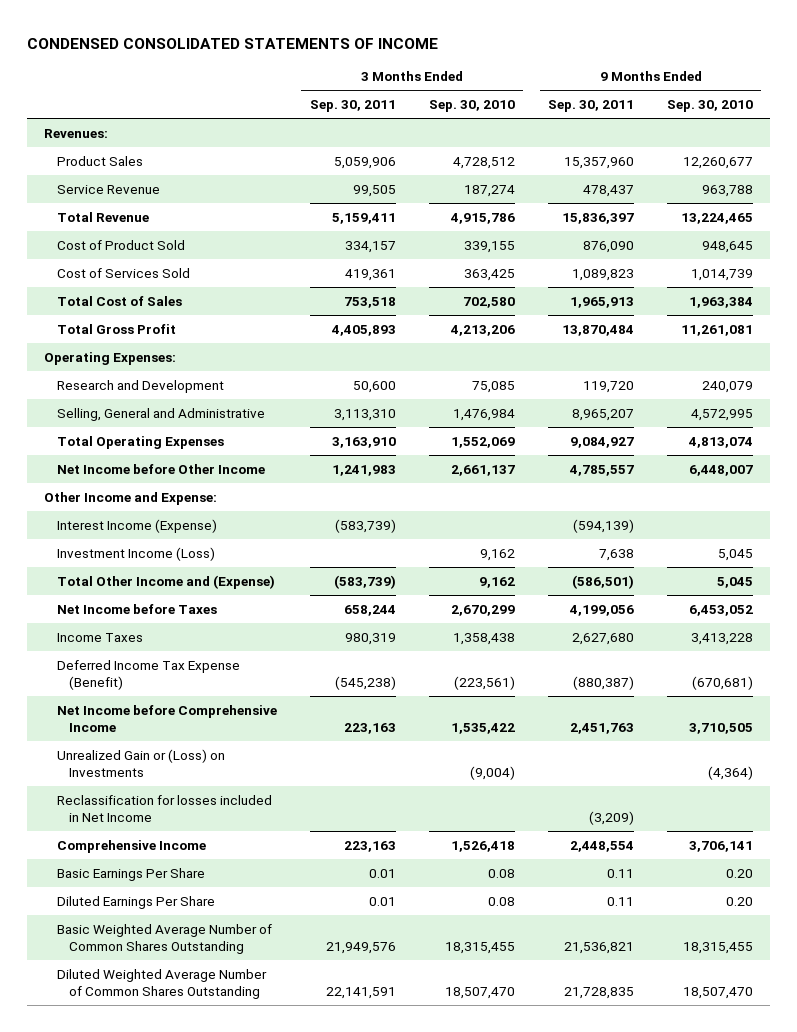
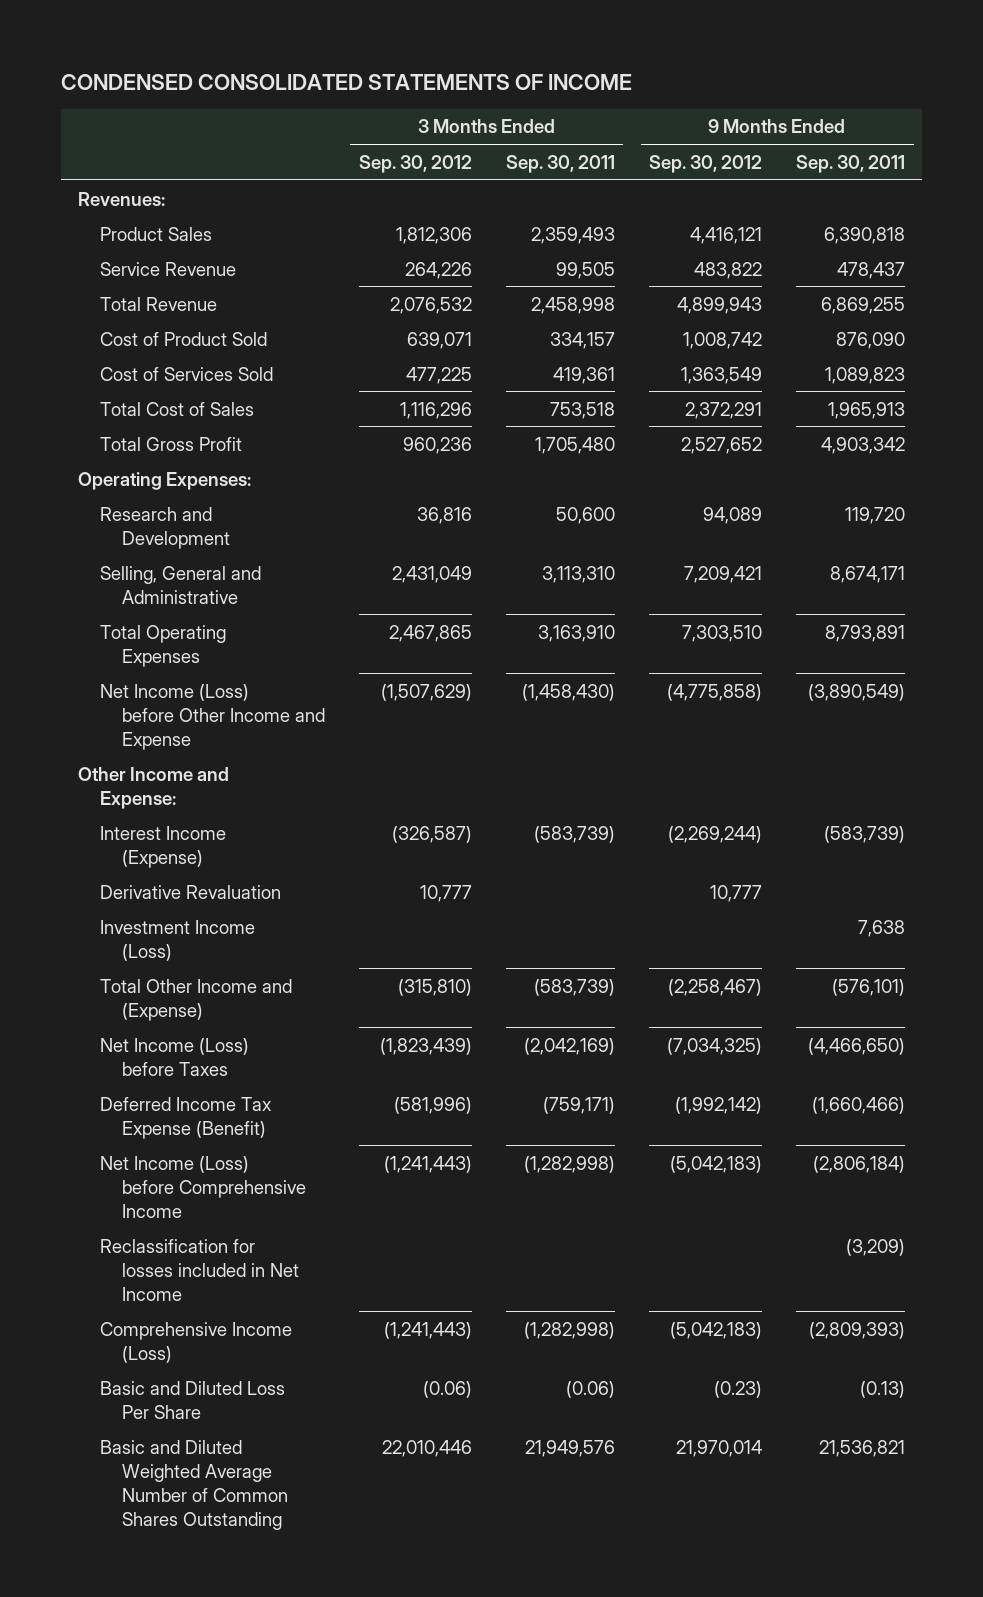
- | 3 Months Ended Sep. 30, 2011 | 3 Months Ended Sep. 30, 2010 | 9 Months Ended Sep. 30, 2011 | 9 Months Ended Sep. 30, 2010
+ | 3 Months Ended Sep. 30, 2012 | 3 Months Ended Sep. 30, 2011 | 9 Months Ended Sep. 30, 2012 | 9 Months Ended Sep. 30, 2011
- Product Sales | 5,059,906 | 4,728,512 | 15,357,960 | 12,260,677
+ Product Sales | 1,812,306 | 2,359,493 | 4,416,121 | 6,390,818
- Total Revenue | 5,159,411 | 4,915,786 | 15,836,397 | 13,224,465
+ Total Revenue | 2,076,532 | 2,458,998 | 4,899,943 | 6,869,255
- Total Gross Profit | 4,405,893 | 4,213,206 | 13,870,484 | 11,261,081
+ Total Gross Profit | 960,236 | 1,705,480 | 2,527,652 | 4,903,342
- Selling, General and Administrative | 3,113,310 | 1,476,984 | 8,965,207 | 4,572,995
- Total Operating Expenses | 3,163,910 | 1,552,069 | 9,084,927 | 4,813,074
- Net Income before Other Income | 1,241,983 | 2,661,137 | 4,785,557 | 6,448,007
+ Selling, General and Administrative | 2,431,049 | 3,113,310 | 7,209,421 | 8,674,171
+ Total Operating Expenses | 2,467,865 | 3,163,910 | 7,303,510 | 8,793,891
+ Net Income (Loss) before Other Income and Expense | (1,507,629) | (1,458,430) | (4,775,858) | (3,890,549)
- Interest Income (Expense) | (583,739) | | (594,139) |
+ Interest Income (Expense) | (326,587) | (583,739) | (2,269,244) | (583,739)
+ Derivative Revaluation | 10,777 | | 10,777 |
- Total Other Income and (Expense) | (583,739) | 9,162 | (586,501) | 5,045
- Net Income before Taxes | 658,244 | 2,670,299 | 4,199,056 | 6,453,052
- Income Taxes | 980,319 | 1,358,438 | 2,627,680 | 3,413,228
- Deferred Income Tax Expense (Benefit) | (545,238) | (223,561) | (880,387) | (670,681)
- Net Income before Comprehensive Income | 223,163 | 1,535,422 | 2,451,763 | 3,710,505
- Unrealized Gain or (Loss) on Investments | | (9,004) | | (4,364)
+ Total Other Income and (Expense) | (315,810) | (583,739) | (2,258,467) | (576,101)
+ Net Income (Loss) before Taxes | (1,823,439) | (2,042,169) | (7,034,325) | (4,466,650)
+ Deferred Income Tax Expense (Benefit) | (581,996) | (759,171) | (1,992,142) | (1,660,466)
+ Net Income (Loss) before Comprehensive Income | (1,241,443) | (1,282,998) | (5,042,183) | (2,806,184)
- Comprehensive Income | 223,163 | 1,526,418 | 2,448,554 | 3,706,141
- Basic Earnings Per Share | 0.01 | 0.08 | 0.11 | 0.20
- Diluted Earnings Per Share | 0.01 | 0.08 | 0.11 | 0.20
- Basic Weighted Average Number of Common Shares Outstanding | 21,949,576 | 18,315,455 | 21,536,821 | 18,315,455
- Diluted Weighted Average Number of Common Shares Outstanding | 22,141,591 | 18,507,470 | 21,728,835 | 18,507,470
+ Comprehensive Income (Loss) | (1,241,443) | (1,282,998) | (5,042,183) | (2,809,393)
+ Basic and Diluted Loss Per Share | (0.06) | (0.06) | (0.23) | (0.13)
+ Basic and Diluted Weighted Average Number of Common Shares Outstanding | 22,010,446 | 21,949,576 | 21,970,014 | 21,536,821

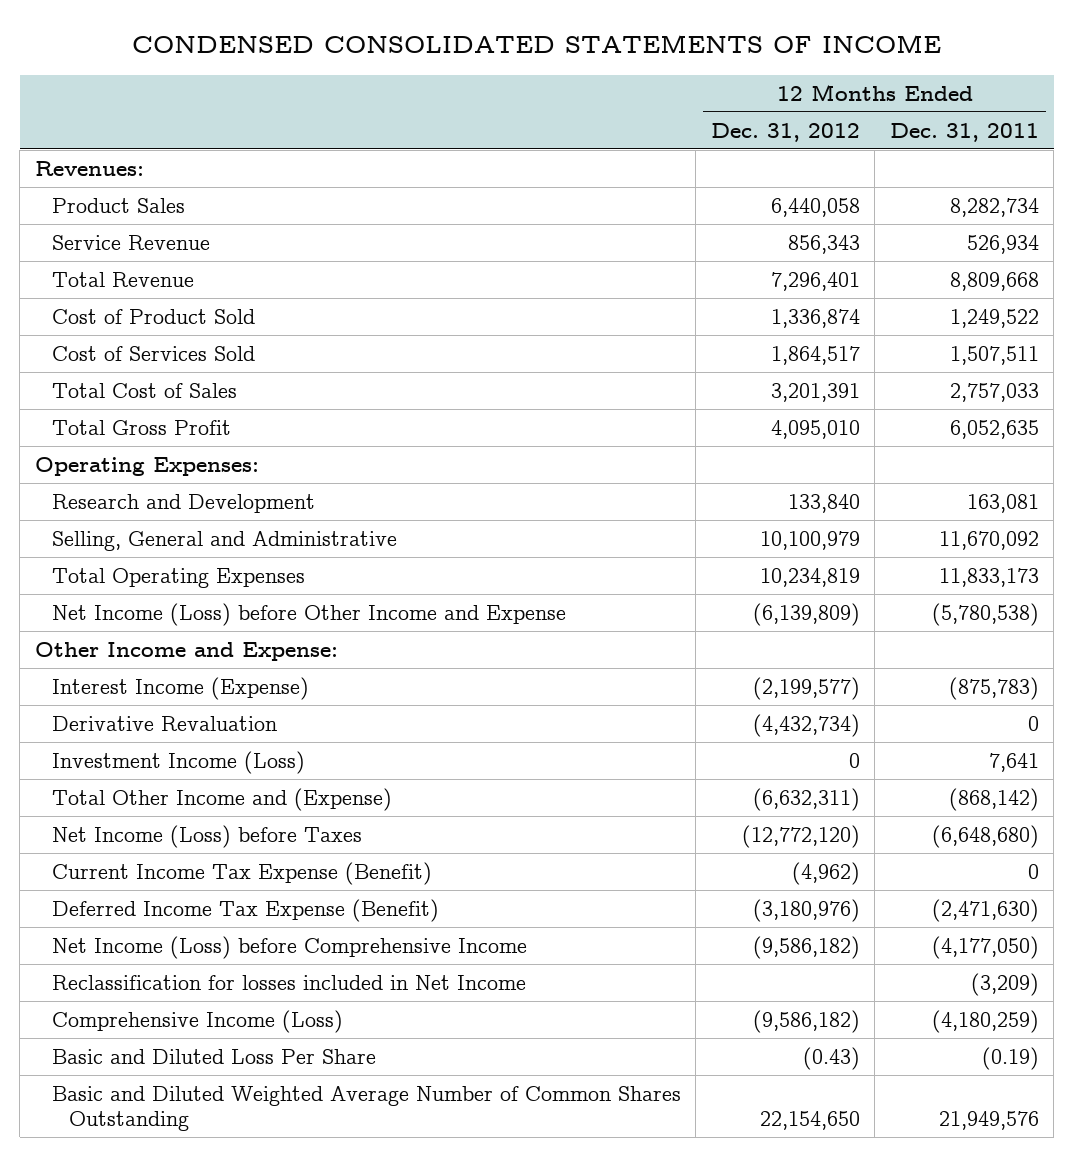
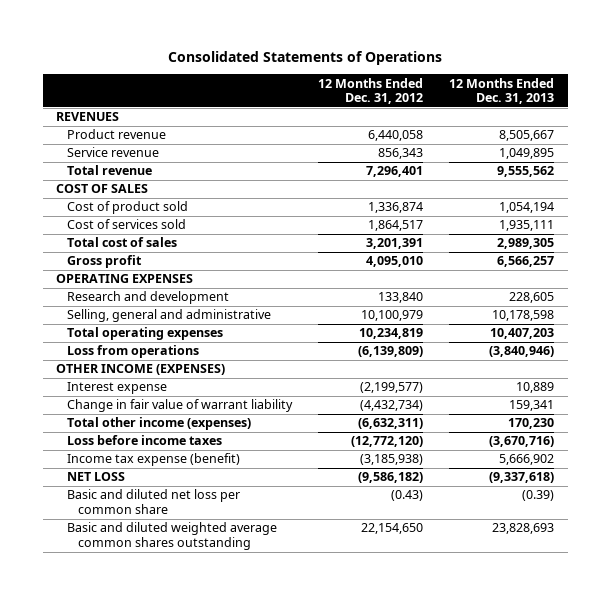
- CONDENSED CONSOLIDATED STATEMENTS OF INCOME
+ Consolidated Statements of Operations
- | 12 Months Ended Dec. 31, 2012 | 12 Months Ended Dec. 31, 2011
+ | 12 Months Ended Dec. 31, 2012 | 12 Months Ended Dec. 31, 2013
- Revenues:
- Product Sales | 6,440,058 | 8,282,734
- Service Revenue | 856,343 | 526,934
- Total Revenue | 7,296,401 | 8,809,668
- Cost of Product Sold | 1,336,874 | 1,249,522
- Cost of Services Sold | 1,864,517 | 1,507,511
- Total Cost of Sales | 3,201,391 | 2,757,033
- Total Gross Profit | 4,095,010 | 6,052,635
- Operating Expenses:
- Research and Development | 133,840 | 163,081
- Selling, General and Administrative | 10,100,979 | 11,670,092
- Total Operating Expenses | 10,234,819 | 11,833,173
- Net Income (Loss) before Other Income and Expense | (6,139,809) | (5,780,538)
- Other Income and Expense:
- Interest Income (Expense) | (2,199,577) | (875,783)
- Derivative Revaluation | (4,432,734) | 0
- Investment Income (Loss) | 0 | 7,641
- Total Other Income and (Expense) | (6,632,311) | (868,142)
- Net Income (Loss) before Taxes | (12,772,120) | (6,648,680)
- Current Income Tax Expense (Benefit) | (4,962) | 0
- Deferred Income Tax Expense (Benefit) | (3,180,976) | (2,471,630)
- Net Income (Loss) before Comprehensive Income | (9,586,182) | (4,177,050)
- Reclassification for losses included in Net Income | | (3,209)
- Comprehensive Income (Loss) | (9,586,182) | (4,180,259)
- Basic and Diluted Loss Per Share | (0.43) | (0.19)
- Basic and Diluted Weighted Average Number of Common Shares Outstanding | 22,154,650 | 21,949,576
+ REVENUES
+ Product revenue | 6,440,058 | 8,505,667
+ Service revenue | 856,343 | 1,049,895
+ Total revenue | 7,296,401 | 9,555,562
+ COST OF SALES
+ Cost of product sold | 1,336,874 | 1,054,194
+ Cost of services sold | 1,864,517 | 1,935,111
+ Total cost of sales | 3,201,391 | 2,989,305
+ Gross profit | 4,095,010 | 6,566,257
+ OPERATING EXPENSES
+ Research and development | 133,840 | 228,605
+ Selling, general and administrative | 10,100,979 | 10,178,598
+ Total operating expenses | 10,234,819 | 10,407,203
+ Loss from operations | (6,139,809) | (3,840,946)
+ OTHER INCOME (EXPENSES)
+ Interest expense | (2,199,577) | 10,889
+ Change in fair value of warrant liability | (4,432,734) | 159,341
+ Total other income (expenses) | (6,632,311) | 170,230
+ Loss before income taxes | (12,772,120) | (3,670,716)
+ Income tax expense (benefit) | (3,185,938) | 5,666,902
+ NET LOSS | (9,586,182) | (9,337,618)
+ Basic and diluted net loss per common share | (0.43) | (0.39)
+ Basic and diluted weighted average common shares outstanding | 22,154,650 | 23,828,693

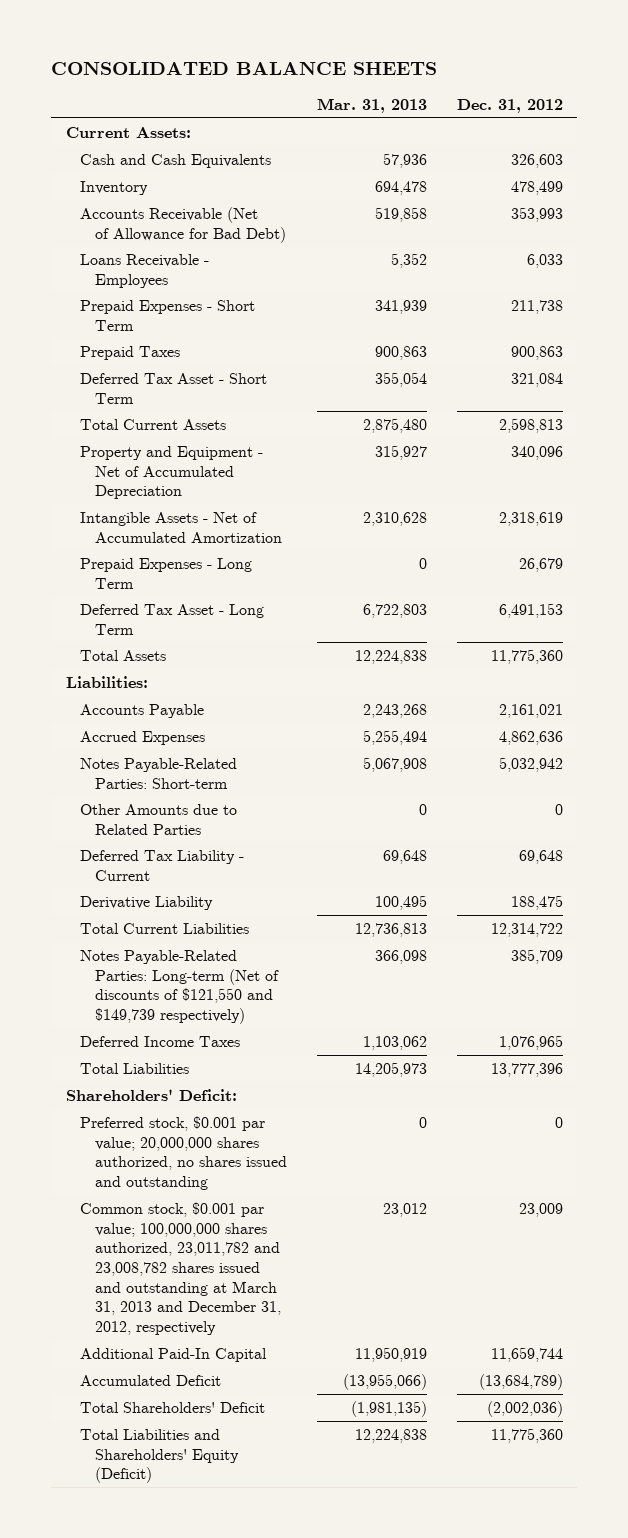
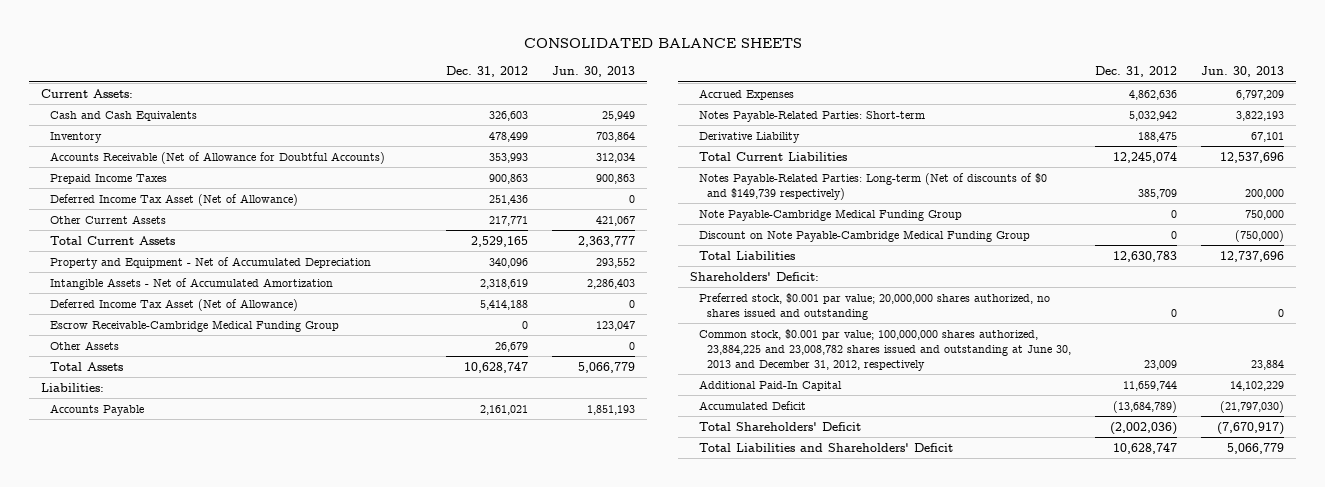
- | Mar. 31, 2013 | Dec. 31, 2012
+ | Dec. 31, 2012 | Jun. 30, 2013
- Accounts Receivable (Net of Allowance for Bad Debt) | 519,858 | 353,993
- Loans Receivable - Employees | 5,352 | 6,033
- Prepaid Expenses - Short Term | 341,939 | 211,738
- Prepaid Taxes | 900,863 | 900,863
- Deferred Tax Asset - Short Term | 355,054 | 321,084
- Total Current Assets | 2,875,480 | 2,598,813
+ Accounts Receivable (Net of Allowance for Doubtful Accounts) | 353,993 | 312,034
+ Prepaid Income Taxes | 900,863 | 900,863
+ Deferred Income Tax Asset (Net of Allowance) | 251,436 | 0
+ Other Current Assets | 217,771 | 421,067
+ Total Current Assets | 2,529,165 | 2,363,777
- Prepaid Expenses - Long Term | 0 | 26,679
- Deferred Tax Asset - Long Term | 6,722,803 | 6,491,153
- Total Assets | 12,224,838 | 11,775,360
+ Deferred Income Tax Asset (Net of Allowance) | 5,414,188 | 0
+ Escrow Receivable-Cambridge Medical Funding Group | 0 | 123,047
+ Other Assets | 26,679 | 0
+ Total Assets | 10,628,747 | 5,066,779
- Other Amounts due to Related Parties | 0 | 0
- Deferred Tax Liability - Current | 69,648 | 69,648
- Total Current Liabilities | 12,736,813 | 12,314,722
- Notes Payable-Related Parties: Long-term (Net of discounts of $121,550 and $149,739 respectively) | 366,098 | 385,709
- Deferred Income Taxes | 1,103,062 | 1,076,965
- Total Liabilities | 14,205,973 | 13,777,396
+ Total Current Liabilities | 12,245,074 | 12,537,696
+ Notes Payable-Related Parties: Long-term (Net of discounts of $0 and $149,739 respectively) | 385,709 | 200,000
+ Note Payable-Cambridge Medical Funding Group | 0 | 750,000
+ Discount on Note Payable-Cambridge Medical Funding Group | 0 | (750,000)
+ Total Liabilities | 12,630,783 | 12,737,696
- Common stock, $0.001 par value; 100,000,000 shares authorized, 23,011,782 and 23,008,782 shares issued and outstanding at March 31, 2013 and December 31, 2012, respectively | 23,012 | 23,009
+ Common stock, $0.001 par value; 100,000,000 shares authorized, 23,884,225 and 23,008,782 shares issued and outstanding at June 30, 2013 and December 31, 2012, respectively | 23,009 | 23,884
- Total Liabilities and Shareholders' Equity (Deficit) | 12,224,838 | 11,775,360
+ Total Liabilities and Shareholders' Deficit | 10,628,747 | 5,066,779

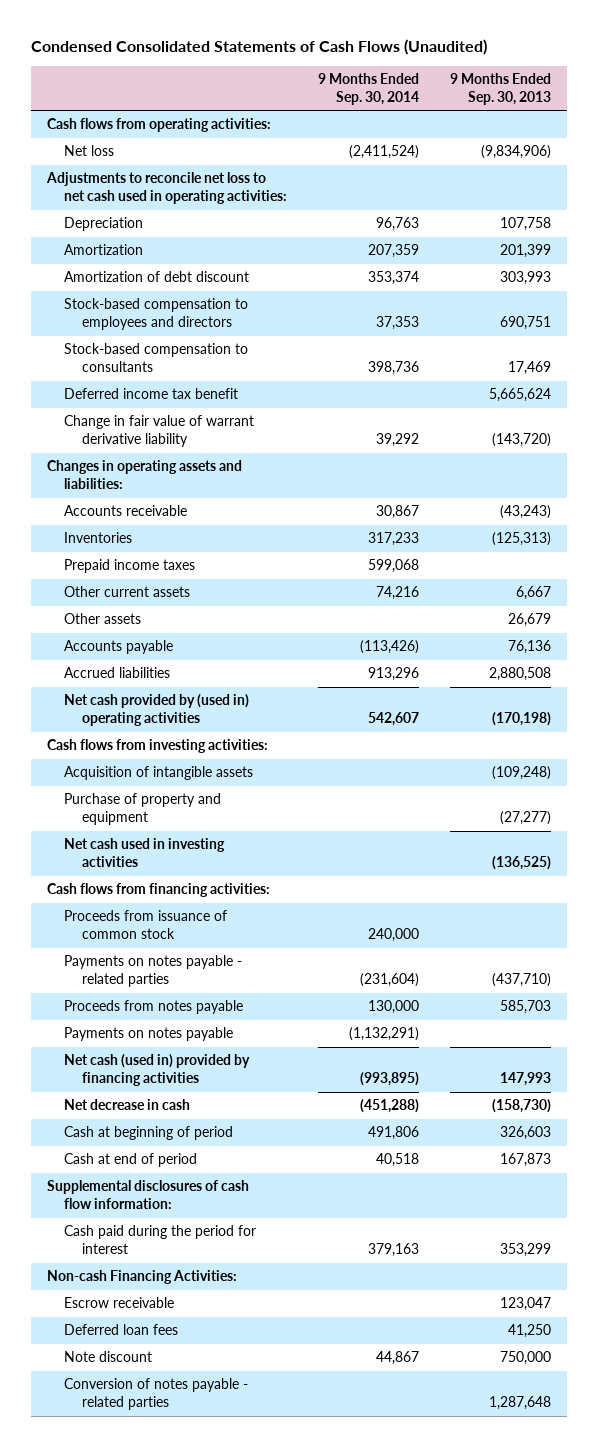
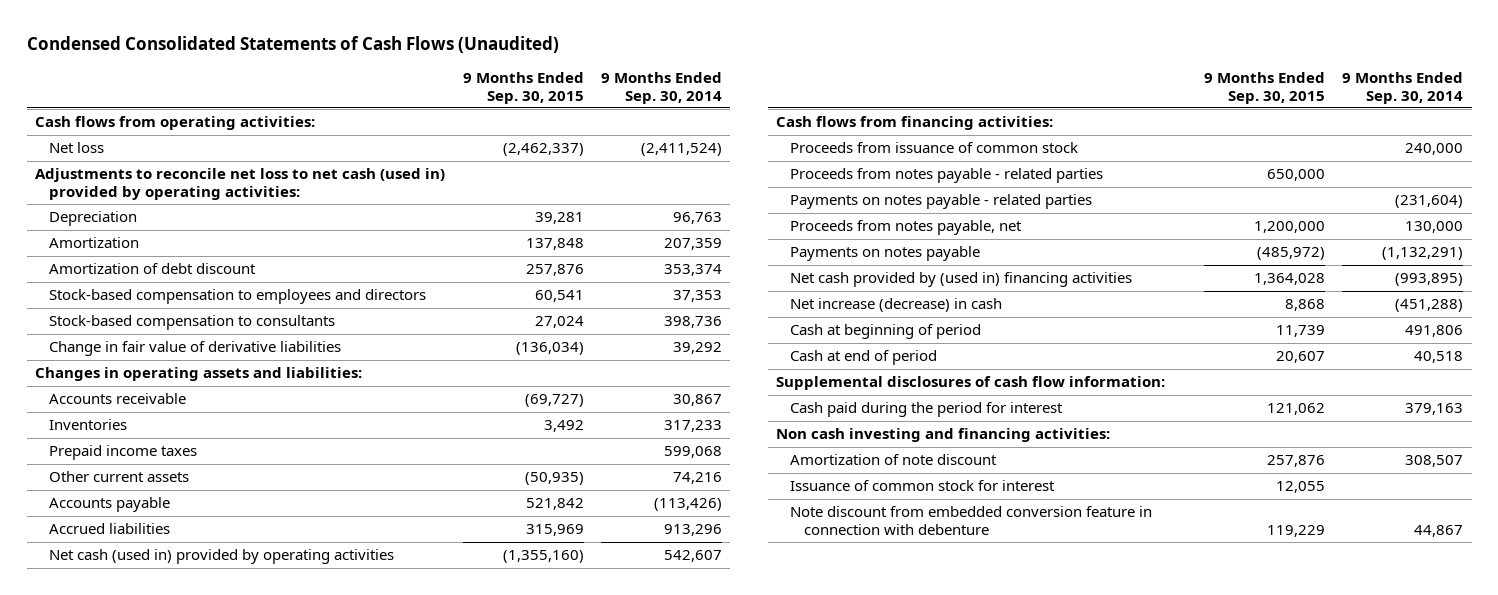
- | 9 Months Ended Sep. 30, 2014 | 9 Months Ended Sep. 30, 2013
+ | 9 Months Ended Sep. 30, 2015 | 9 Months Ended Sep. 30, 2014
- Adjustments to reconcile net loss to net cash used in operating activities:
+ Adjustments to reconcile net loss to net cash (used in) provided by operating activities:
- Deferred income tax benefit | | 5,665,624
- Change in fair value of warrant derivative liability | 39,292 | (143,720)
+ Change in fair value of derivative liabilities | (136,034) | 39,292
- Other assets | | 26,679
- Net cash provided by (used in) operating activities | 542,607 | (170,198)
- Cash flows from investing activities:
- Acquisition of intangible assets | | (109,248)
- Purchase of property and equipment | | (27,277)
- Net cash used in investing activities | | (136,525)
+ Net cash (used in) provided by operating activities | (1,355,160) | 542,607
+ Proceeds from notes payable - related parties | 650,000 |
- Proceeds from notes payable | 130,000 | 585,703
+ Proceeds from notes payable, net | 1,200,000 | 130,000
- Net cash (used in) provided by financing activities | (993,895) | 147,993
- Net decrease in cash | (451,288) | (158,730)
+ Net cash provided by (used in) financing activities | 1,364,028 | (993,895)
+ Net increase (decrease) in cash | 8,868 | (451,288)
- Non-cash Financing Activities:
- Escrow receivable | | 123,047
- Deferred loan fees | | 41,250
- Note discount | 44,867 | 750,000
- Conversion of notes payable - related parties | | 1,287,648
+ Non cash investing and financing activities:
+ Amortization of note discount | 257,876 | 308,507
+ Issuance of common stock for interest | 12,055 |
+ Note discount from embedded conversion feature in connection with debenture | 119,229 | 44,867

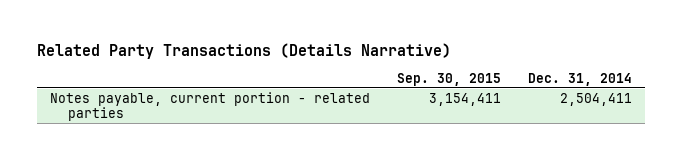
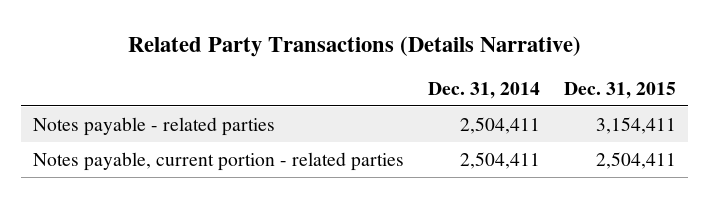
- | Sep. 30, 2015 | Dec. 31, 2014
+ | Dec. 31, 2014 | Dec. 31, 2015
+ Notes payable - related parties | 2,504,411 | 3,154,411

